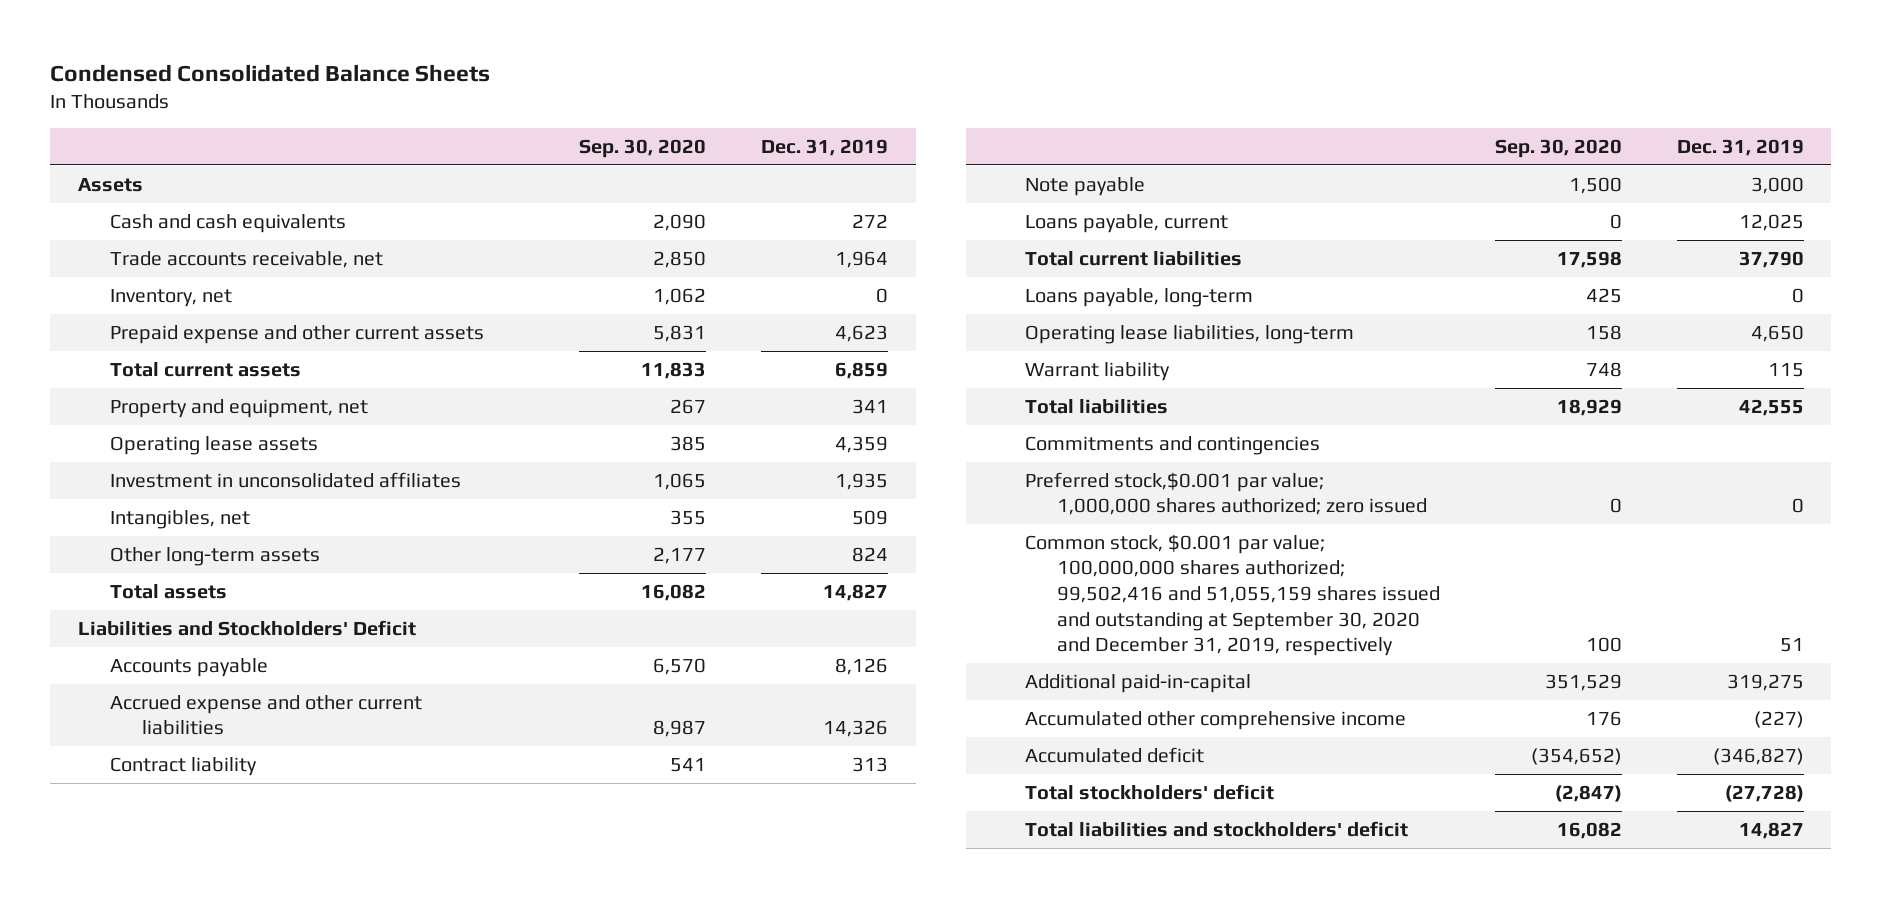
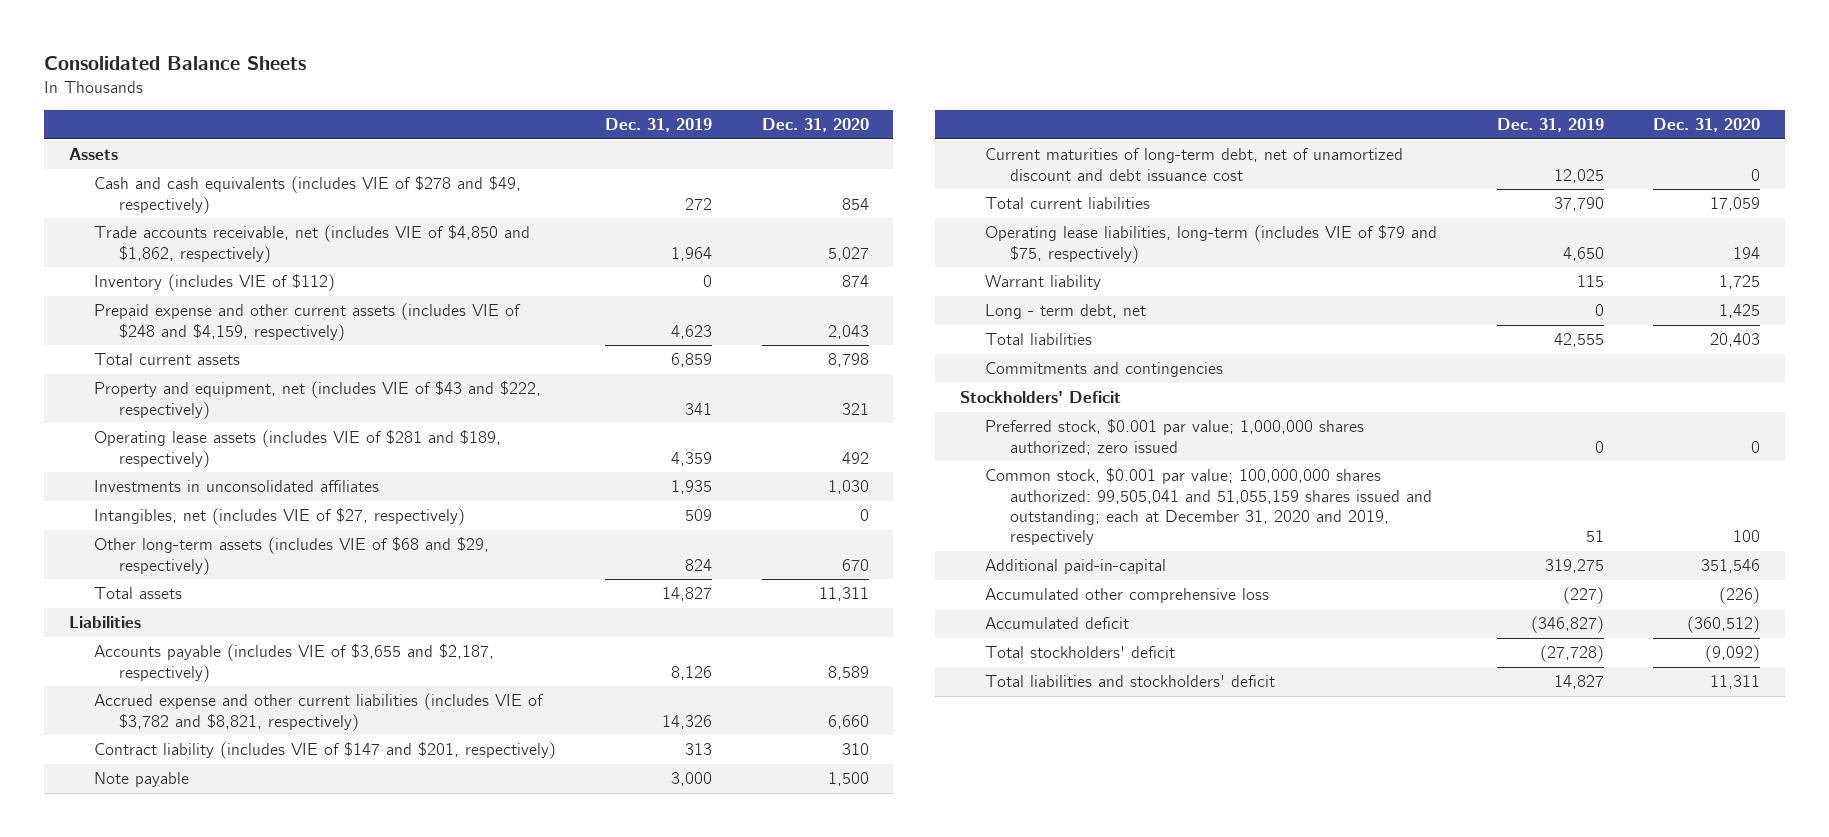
- Condensed Consolidated Balance Sheets
+ Consolidated Balance Sheets
- | Sep. 30, 2020 | Dec. 31, 2019
+ | Dec. 31, 2019 | Dec. 31, 2020
- Cash and cash equivalents | 2,090 | 272
- Trade accounts receivable, net | 2,850 | 1,964
- Inventory, net | 1,062 | 0
- Prepaid expense and other current assets | 5,831 | 4,623
+ Cash and cash equivalents (includes VIE of $278 and $49, respectively) | 272 | 854
+ Trade accounts receivable, net (includes VIE of $4,850 and $1,862, respectively) | 1,964 | 5,027
+ Inventory (includes VIE of $112) | 0 | 874
+ Prepaid expense and other current assets (includes VIE of $248 and $4,159, respectively) | 4,623 | 2,043
- Property and equipment, net | 267 | 341
- Operating lease assets | 385 | 4,359
- Investment in unconsolidated affiliates | 1,065 | 1,935
- Intangibles, net | 355 | 509
- Other long-term assets | 2,177 | 824
+ Property and equipment, net (includes VIE of $43 and $222, respectively) | 341 | 321
+ Operating lease assets (includes VIE of $281 and $189, respectively) | 4,359 | 492
+ Investments in unconsolidated affiliates | 1,935 | 1,030
+ Intangibles, net (includes VIE of $27, respectively) | 509 | 0
+ Other long-term assets (includes VIE of $68 and $29, respectively) | 824 | 670
- Liabilities and Stockholders' Deficit
- Accounts payable | 6,570 | 8,126
- Accrued expense and other current liabilities | 8,987 | 14,326
- Contract liability | 541 | 313
+ Liabilities
+ Accounts payable (includes VIE of $3,655 and $2,187, respectively) | 8,126 | 8,589
+ Accrued expense and other current liabilities (includes VIE of $3,782 and $8,821, respectively) | 14,326 | 6,660
+ Contract liability (includes VIE of $147 and $201, respectively) | 313 | 310
- Loans payable, current | 0 | 12,025
+ Current maturities of long-term debt, net of unamortized discount and debt issuance cost | 12,025 | 0
- Loans payable, long-term | 425 | 0
- Operating lease liabilities, long-term | 158 | 4,650
+ Operating lease liabilities, long-term (includes VIE of $79 and $75, respectively) | 4,650 | 194
+ Long - term debt, net | 0 | 1,425
- Preferred stock,$0.001 par value; 1,000,000 shares authorized; zero issued | 0 | 0
- Common stock, $0.001 par value; 100,000,000 shares authorized; 99,502,416 and 51,055,159 shares issued and outstanding at September 30, 2020 and December 31, 2019, respectively | 100 | 51
+ Stockholders' Deficit
+ Preferred stock, $0.001 par value; 1,000,000 shares authorized; zero issued | 0 | 0
+ Common stock, $0.001 par value; 100,000,000 shares authorized: 99,505,041 and 51,055,159 shares issued and outstanding; each at December 31, 2020 and 2019, respectively | 51 | 100
- Accumulated other comprehensive income | 176 | (227)
+ Accumulated other comprehensive loss | (227) | (226)

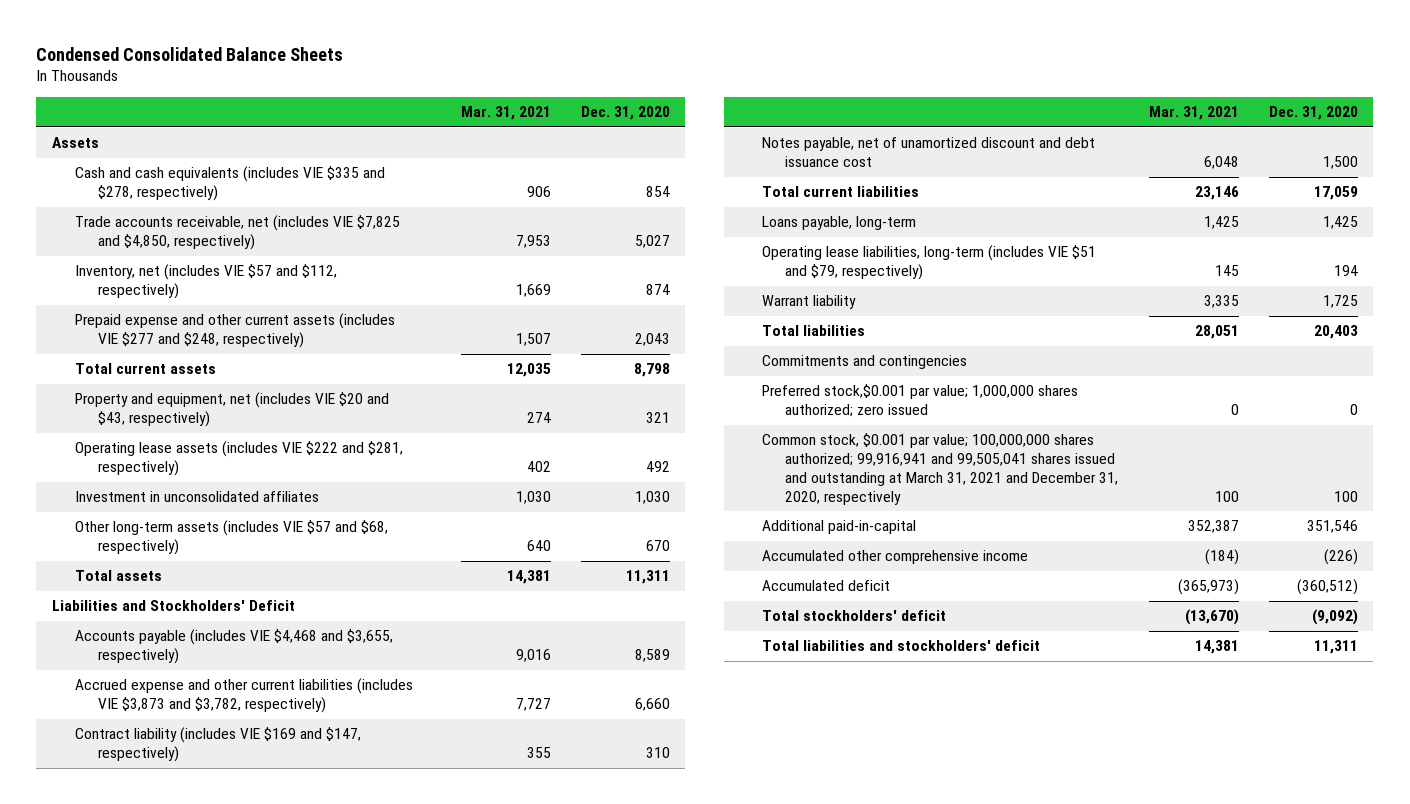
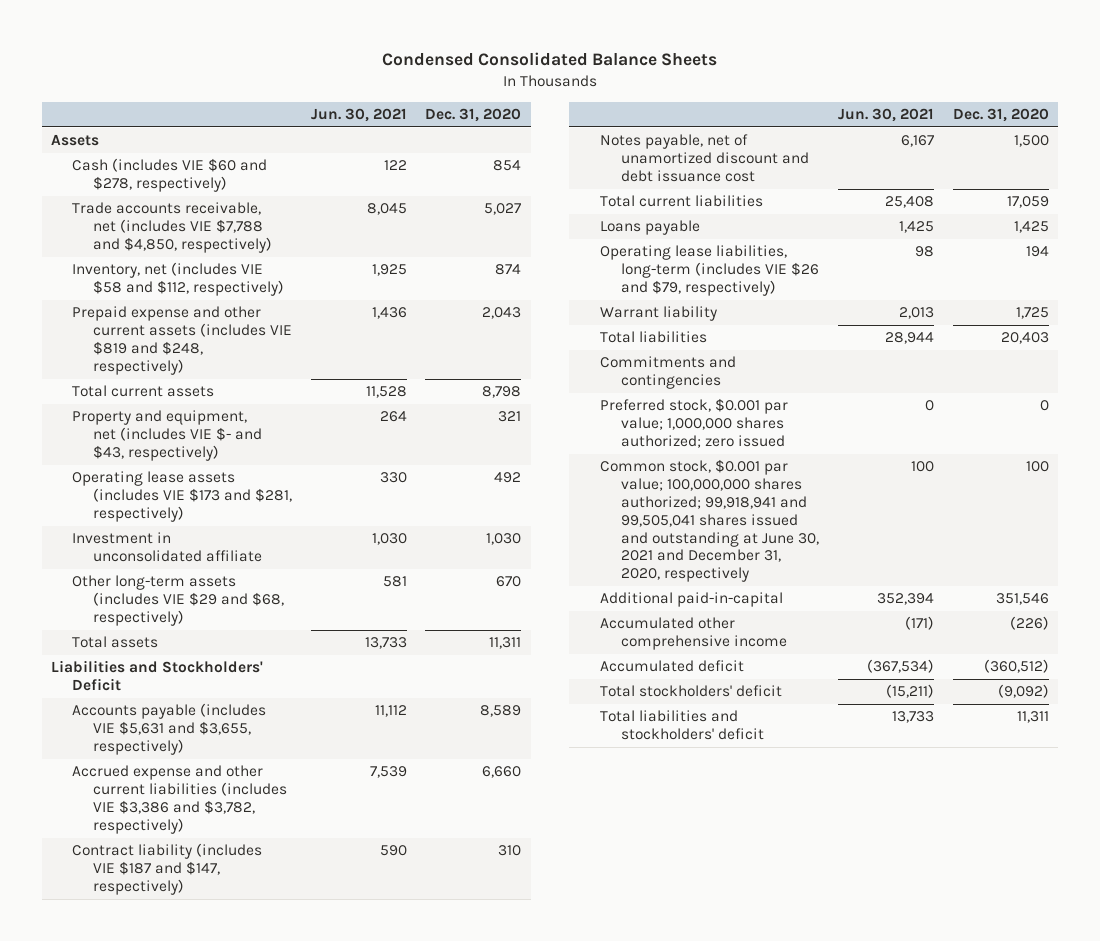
- | Mar. 31, 2021 | Dec. 31, 2020
+ | Jun. 30, 2021 | Dec. 31, 2020
- Cash and cash equivalents (includes VIE $335 and $278, respectively) | 906 | 854
- Trade accounts receivable, net (includes VIE $7,825 and $4,850, respectively) | 7,953 | 5,027
- Inventory, net (includes VIE $57 and $112, respectively) | 1,669 | 874
- Prepaid expense and other current assets (includes VIE $277 and $248, respectively) | 1,507 | 2,043
+ Cash (includes VIE $60 and $278, respectively) | 122 | 854
+ Trade accounts receivable, net (includes VIE $7,788 and $4,850, respectively) | 8,045 | 5,027
+ Inventory, net (includes VIE $58 and $112, respectively) | 1,925 | 874
+ Prepaid expense and other current assets (includes VIE $819 and $248, respectively) | 1,436 | 2,043
- Property and equipment, net (includes VIE $20 and $43, respectively) | 274 | 321
- Operating lease assets (includes VIE $222 and $281, respectively) | 402 | 492
- Investment in unconsolidated affiliates | 1,030 | 1,030
- Other long-term assets (includes VIE $57 and $68, respectively) | 640 | 670
+ Property and equipment, net (includes VIE $- and $43, respectively) | 264 | 321
+ Operating lease assets (includes VIE $173 and $281, respectively) | 330 | 492
+ Investment in unconsolidated affiliate | 1,030 | 1,030
+ Other long-term assets (includes VIE $29 and $68, respectively) | 581 | 670
- Accounts payable (includes VIE $4,468 and $3,655, respectively) | 9,016 | 8,589
- Accrued expense and other current liabilities (includes VIE $3,873 and $3,782, respectively) | 7,727 | 6,660
- Contract liability (includes VIE $169 and $147, respectively) | 355 | 310
+ Accounts payable (includes VIE $5,631 and $3,655, respectively) | 11,112 | 8,589
+ Accrued expense and other current liabilities (includes VIE $3,386 and $3,782, respectively) | 7,539 | 6,660
+ Contract liability (includes VIE $187 and $147, respectively) | 590 | 310
- Loans payable, long-term | 1,425 | 1,425
- Operating lease liabilities, long-term (includes VIE $51 and $79, respectively) | 145 | 194
+ Loans payable | 1,425 | 1,425
+ Operating lease liabilities, long-term (includes VIE $26 and $79, respectively) | 98 | 194
- Preferred stock,$0.001 par value; 1,000,000 shares authorized; zero issued | 0 | 0
- Common stock, $0.001 par value; 100,000,000 shares authorized; 99,916,941 and 99,505,041 shares issued and outstanding at March 31, 2021 and December 31, 2020, respectively | 100 | 100
+ Preferred stock, $0.001 par value; 1,000,000 shares authorized; zero issued | 0 | 0
+ Common stock, $0.001 par value; 100,000,000 shares authorized; 99,918,941 and 99,505,041 shares issued and outstanding at June 30, 2021 and December 31, 2020, respectively | 100 | 100

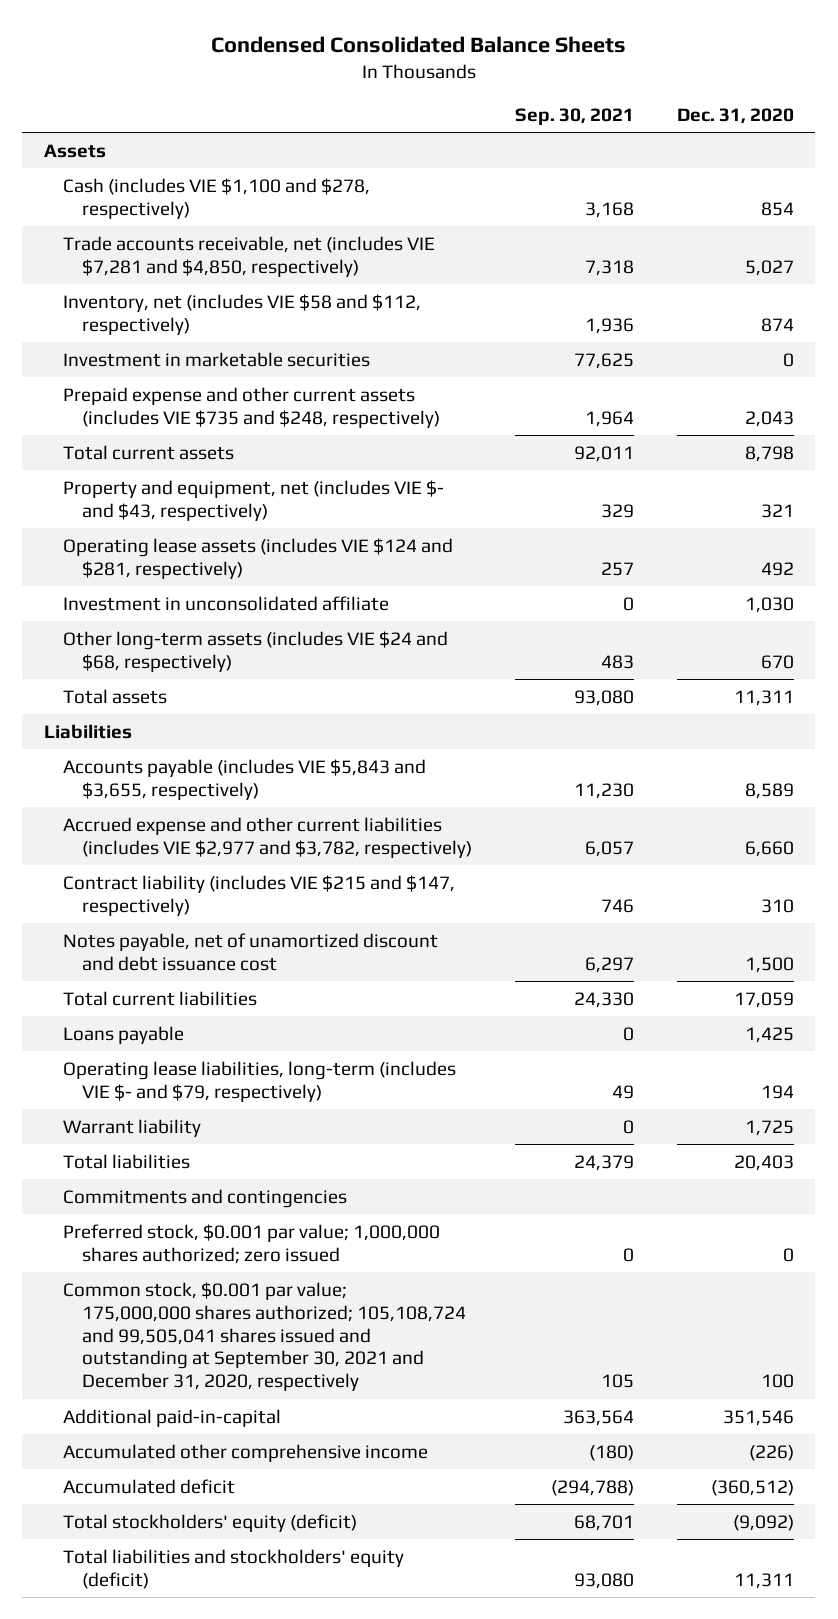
- | Jun. 30, 2021 | Dec. 31, 2020
+ | Sep. 30, 2021 | Dec. 31, 2020
- Cash (includes VIE $60 and $278, respectively) | 122 | 854
- Trade accounts receivable, net (includes VIE $7,788 and $4,850, respectively) | 8,045 | 5,027
+ Cash (includes VIE $1,100 and $278, respectively) | 3,168 | 854
+ Trade accounts receivable, net (includes VIE $7,281 and $4,850, respectively) | 7,318 | 5,027
- Prepaid expense and other current assets (includes VIE $819 and $248, respectively) | 1,436 | 2,043
+ Investment in marketable securities | 77,625 | 0
+ Prepaid expense and other current assets (includes VIE $735 and $248, respectively) | 1,964 | 2,043
- Operating lease assets (includes VIE $173 and $281, respectively) | 330 | 492
+ Operating lease assets (includes VIE $124 and $281, respectively) | 257 | 492
- Other long-term assets (includes VIE $29 and $68, respectively) | 581 | 670
+ Other long-term assets (includes VIE $24 and $68, respectively) | 483 | 670
- Liabilities and Stockholders' Deficit
- Accounts payable (includes VIE $5,631 and $3,655, respectively) | 11,112 | 8,589
- Accrued expense and other current liabilities (includes VIE $3,386 and $3,782, respectively) | 7,539 | 6,660
- Contract liability (includes VIE $187 and $147, respectively) | 590 | 310
+ Liabilities
+ Accounts payable (includes VIE $5,843 and $3,655, respectively) | 11,230 | 8,589
+ Accrued expense and other current liabilities (includes VIE $2,977 and $3,782, respectively) | 6,057 | 6,660
+ Contract liability (includes VIE $215 and $147, respectively) | 746 | 310
- Operating lease liabilities, long-term (includes VIE $26 and $79, respectively) | 98 | 194
+ Operating lease liabilities, long-term (includes VIE $- and $79, respectively) | 49 | 194
- Common stock, $0.001 par value; 100,000,000 shares authorized; 99,918,941 and 99,505,041 shares issued and outstanding at June 30, 2021 and December 31, 2020, respectively | 100 | 100
+ Common stock, $0.001 par value; 175,000,000 shares authorized; 105,108,724 and 99,505,041 shares issued and outstanding at September 30, 2021 and December 31, 2020, respectively | 105 | 100
- Total stockholders' deficit | (15,211) | (9,092)
- Total liabilities and stockholders' deficit | 13,733 | 11,311
+ Total stockholders' equity (deficit) | 68,701 | (9,092)
+ Total liabilities and stockholders' equity (deficit) | 93,080 | 11,311

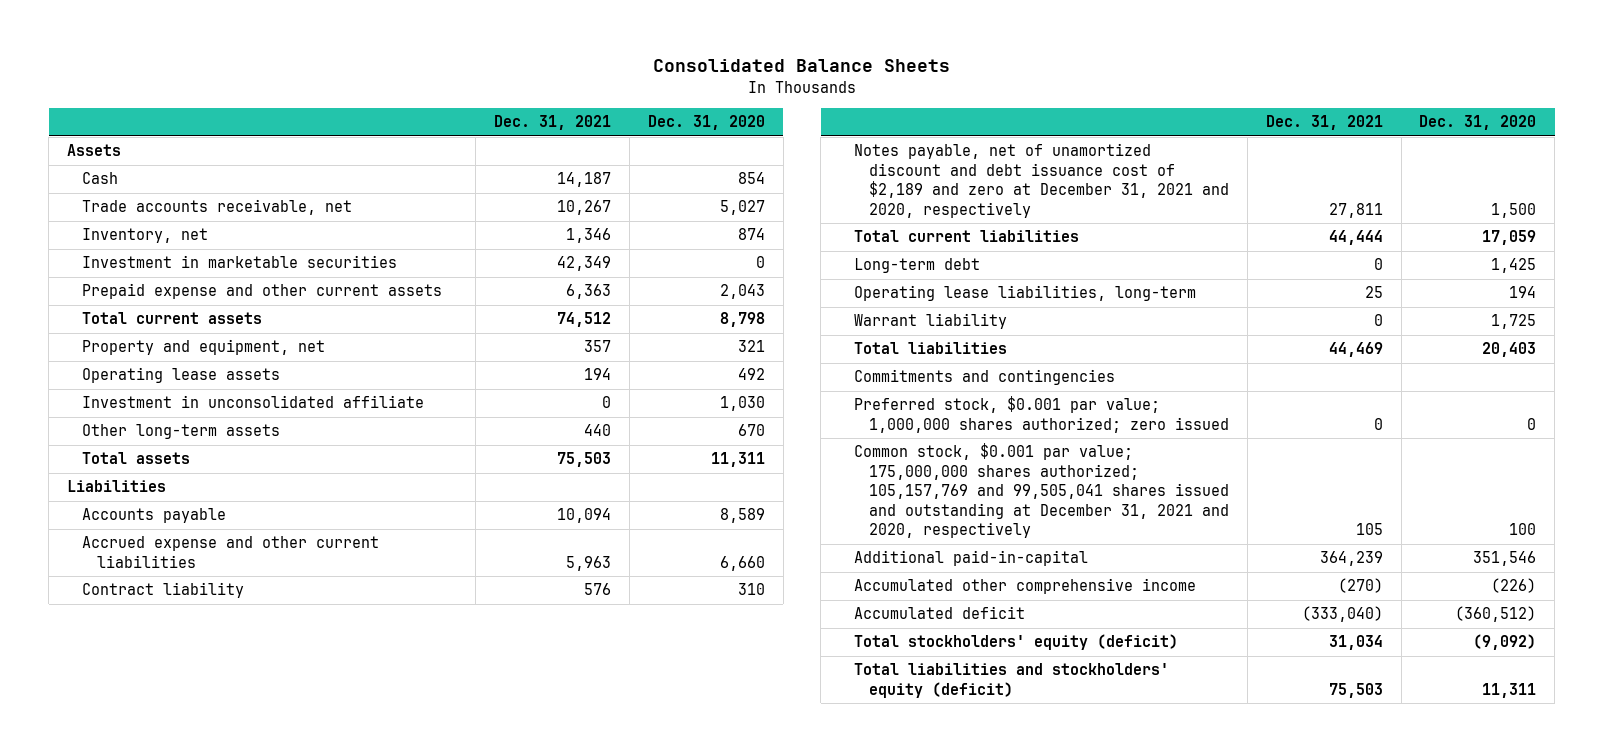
- Condensed Consolidated Balance Sheets
+ Consolidated Balance Sheets
- | Sep. 30, 2021 | Dec. 31, 2020
+ | Dec. 31, 2021 | Dec. 31, 2020
- Cash (includes VIE $1,100 and $278, respectively) | 3,168 | 854
- Trade accounts receivable, net (includes VIE $7,281 and $4,850, respectively) | 7,318 | 5,027
- Inventory, net (includes VIE $58 and $112, respectively) | 1,936 | 874
+ Cash | 14,187 | 854
+ Trade accounts receivable, net | 10,267 | 5,027
+ Inventory, net | 1,346 | 874
- Prepaid expense and other current assets (includes VIE $735 and $248, respectively) | 1,964 | 2,043
+ Prepaid expense and other current assets | 6,363 | 2,043
- Property and equipment, net (includes VIE $- and $43, respectively) | 329 | 321
- Operating lease assets (includes VIE $124 and $281, respectively) | 257 | 492
+ Property and equipment, net | 357 | 321
+ Operating lease assets | 194 | 492
- Other long-term assets (includes VIE $24 and $68, respectively) | 483 | 670
+ Other long-term assets | 440 | 670
- Accounts payable (includes VIE $5,843 and $3,655, respectively) | 11,230 | 8,589
- Accrued expense and other current liabilities (includes VIE $2,977 and $3,782, respectively) | 6,057 | 6,660
- Contract liability (includes VIE $215 and $147, respectively) | 746 | 310
- Notes payable, net of unamortized discount and debt issuance cost | 6,297 | 1,500
+ Accounts payable | 10,094 | 8,589
+ Accrued expense and other current liabilities | 5,963 | 6,660
+ Contract liability | 576 | 310
+ Notes payable, net of unamortized discount and debt issuance cost of $2,189 and zero at December 31, 2021 and 2020, respectively | 27,811 | 1,500
- Loans payable | 0 | 1,425
- Operating lease liabilities, long-term (includes VIE $- and $79, respectively) | 49 | 194
+ Long-term debt | 0 | 1,425
+ Operating lease liabilities, long-term | 25 | 194
- Common stock, $0.001 par value; 175,000,000 shares authorized; 105,108,724 and 99,505,041 shares issued and outstanding at September 30, 2021 and December 31, 2020, respectively | 105 | 100
+ Common stock, $0.001 par value; 175,000,000 shares authorized; 105,157,769 and 99,505,041 shares issued and outstanding at December 31, 2021 and 2020, respectively | 105 | 100

